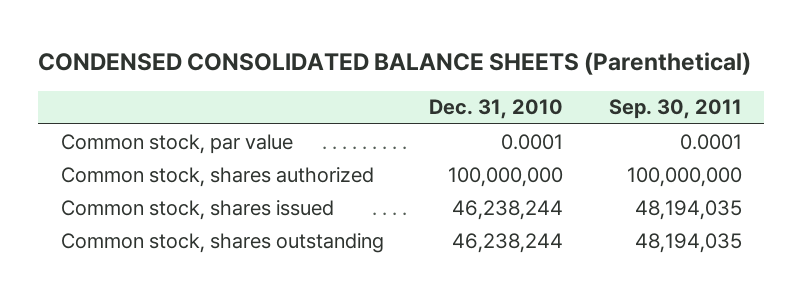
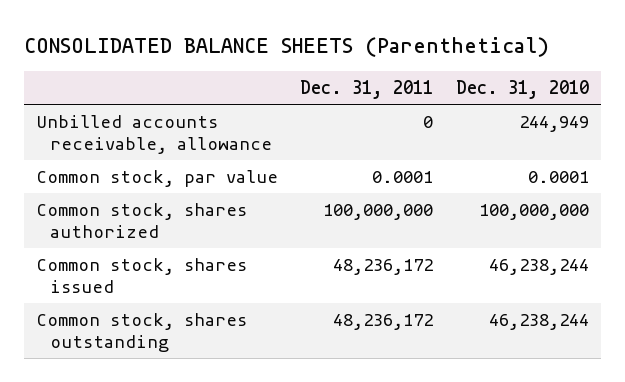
- CONDENSED CONSOLIDATED BALANCE SHEETS (Parenthetical)
+ CONSOLIDATED BALANCE SHEETS (Parenthetical)
- | Dec. 31, 2010 | Sep. 30, 2011
+ | Dec. 31, 2011 | Dec. 31, 2010
+ Unbilled accounts receivable, allowance | 0 | 244,949

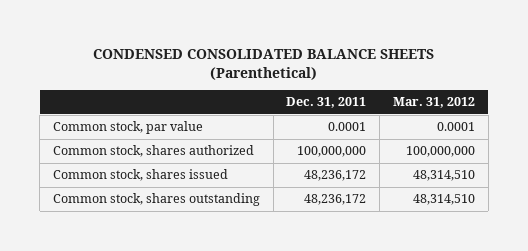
- CONSOLIDATED BALANCE SHEETS (Parenthetical)
+ CONDENSED CONSOLIDATED BALANCE SHEETS (Parenthetical)
- | Dec. 31, 2011 | Dec. 31, 2010
+ | Dec. 31, 2011 | Mar. 31, 2012
- Unbilled accounts receivable, allowance | 0 | 244,949

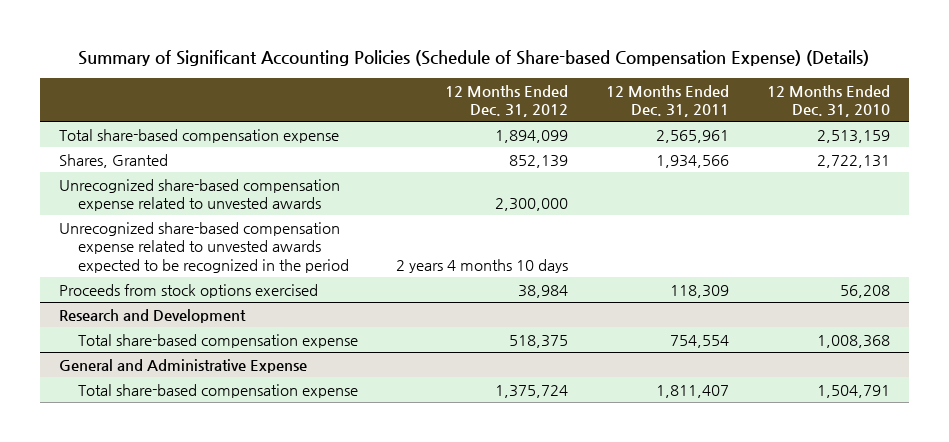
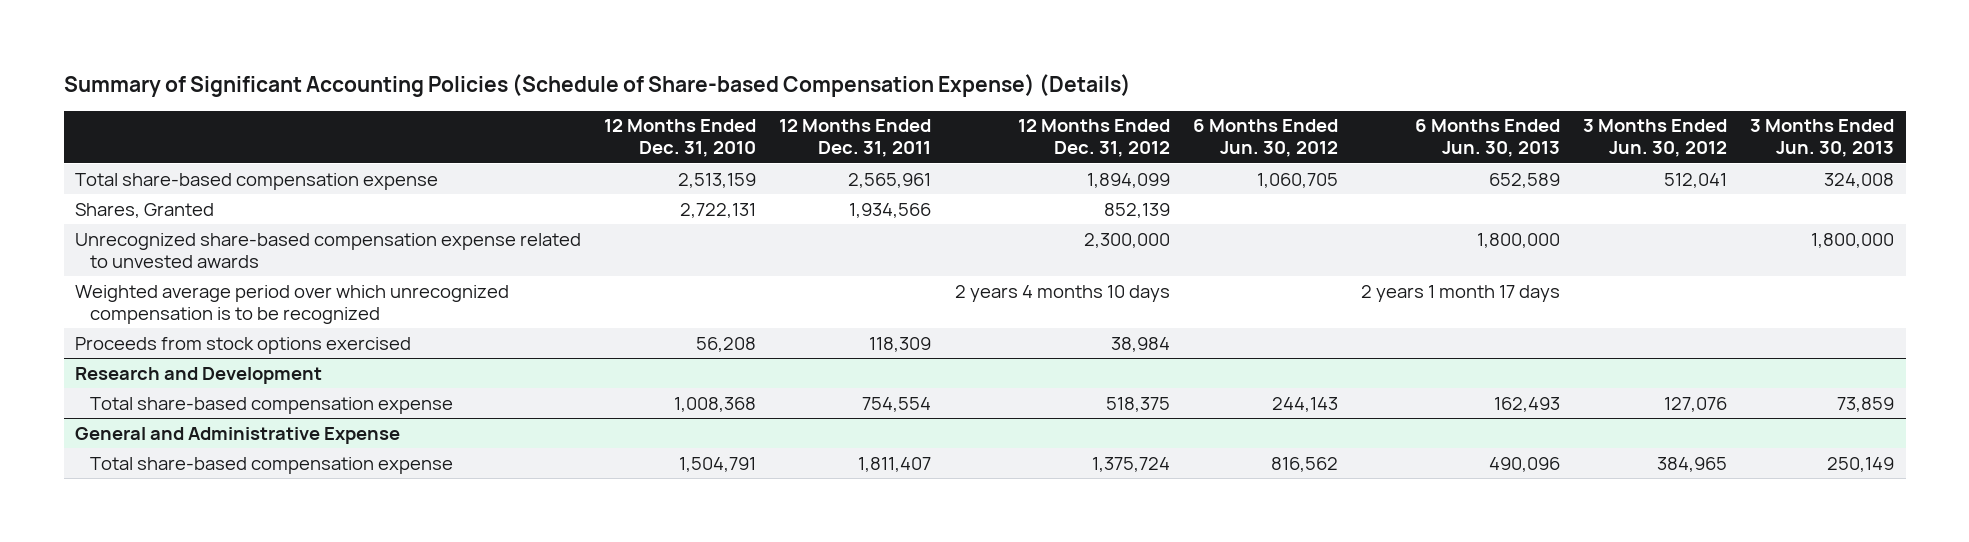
- | 12 Months Ended Dec. 31, 2012 | 12 Months Ended Dec. 31, 2011 | 12 Months Ended Dec. 31, 2010
+ | 12 Months Ended Dec. 31, 2010 | 12 Months Ended Dec. 31, 2011 | 12 Months Ended Dec. 31, 2012 | 6 Months Ended Jun. 30, 2012 | 6 Months Ended Jun. 30, 2013 | 3 Months Ended Jun. 30, 2012 | 3 Months Ended Jun. 30, 2013
- Unrecognized share-based compensation expense related to unvested awards expected to be recognized in the period | 2 years 4 months 10 days | |
+ Weighted average period over which unrecognized compensation is to be recognized | | | 2 years 4 months 10 days | | 2 years 1 month 17 days | |

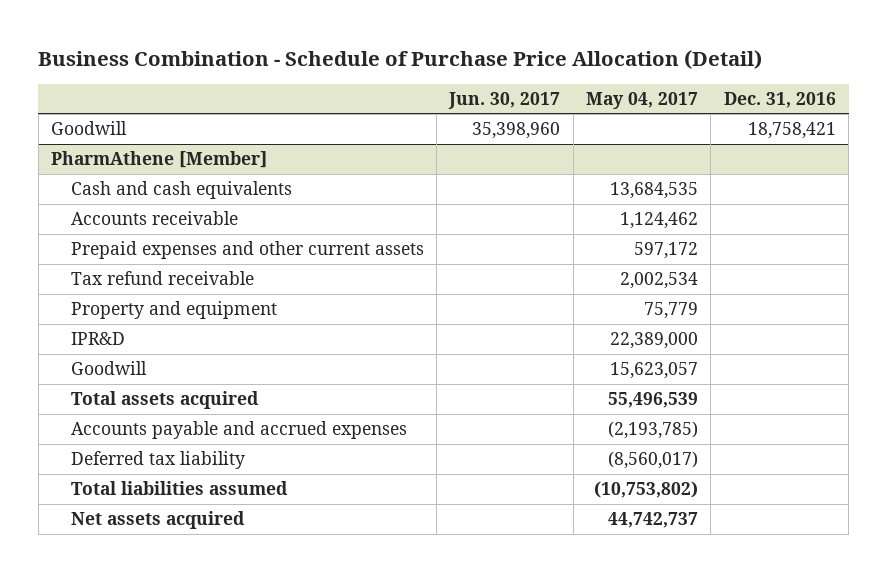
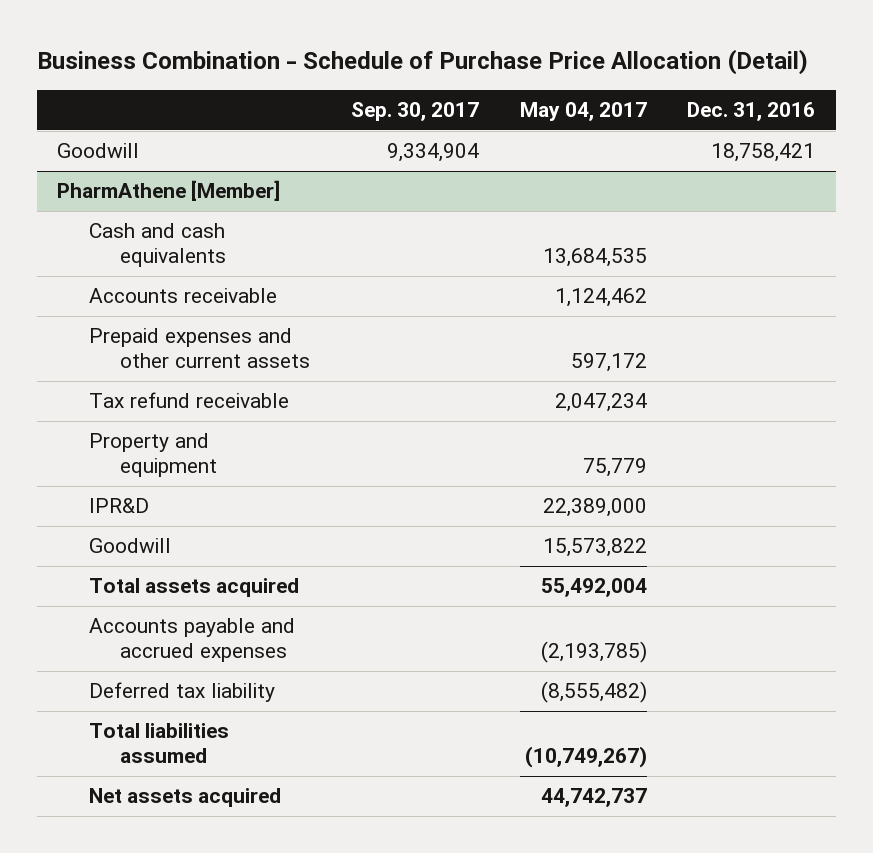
- | Jun. 30, 2017 | May 04, 2017 | Dec. 31, 2016
+ | Sep. 30, 2017 | May 04, 2017 | Dec. 31, 2016
@ PharmAthene [Member]
- Tax refund receivable | | 2,002,534 |
+ Tax refund receivable | | 2,047,234 |
- Goodwill | | 15,623,057 |
- Total assets acquired | | 55,496,539 |
+ Goodwill | | 15,573,822 |
+ Total assets acquired | | 55,492,004 |
- Deferred tax liability | | (8,560,017) |
- Total liabilities assumed | | (10,753,802) |
+ Deferred tax liability | | (8,555,482) |
+ Total liabilities assumed | | (10,749,267) |

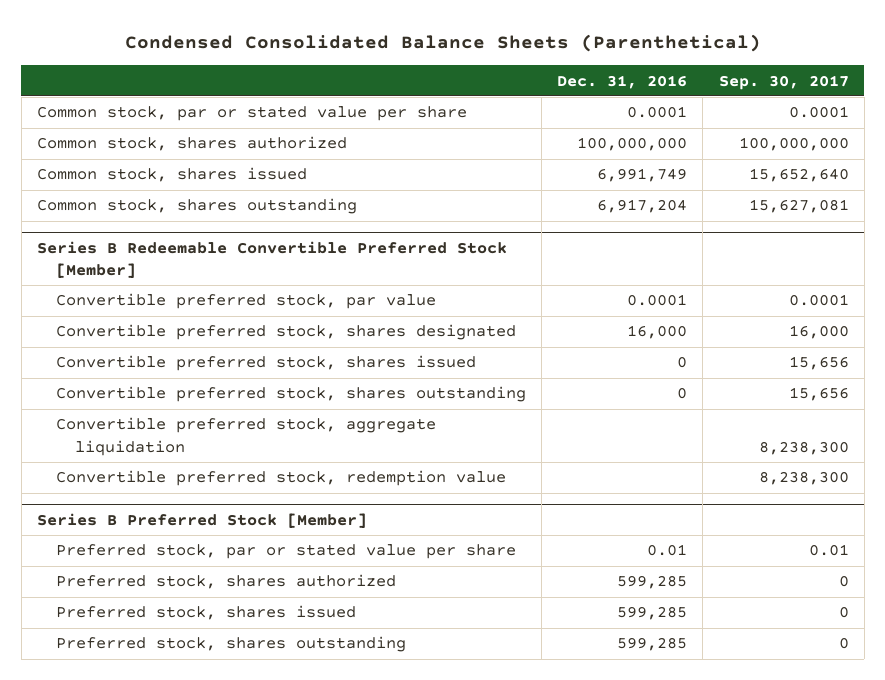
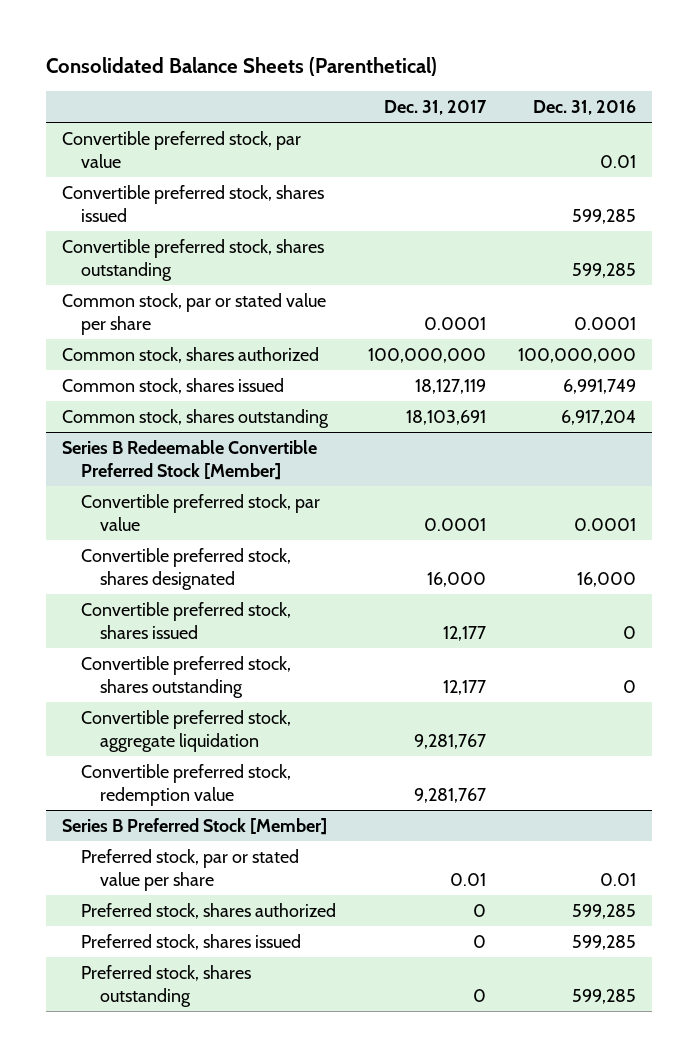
- Condensed Consolidated Balance Sheets (Parenthetical)
+ Consolidated Balance Sheets (Parenthetical)
- | Dec. 31, 2016 | Sep. 30, 2017
+ | Dec. 31, 2017 | Dec. 31, 2016
+ Convertible preferred stock, par value | | 0.01
+ Convertible preferred stock, shares issued | | 599,285
+ Convertible preferred stock, shares outstanding | | 599,285

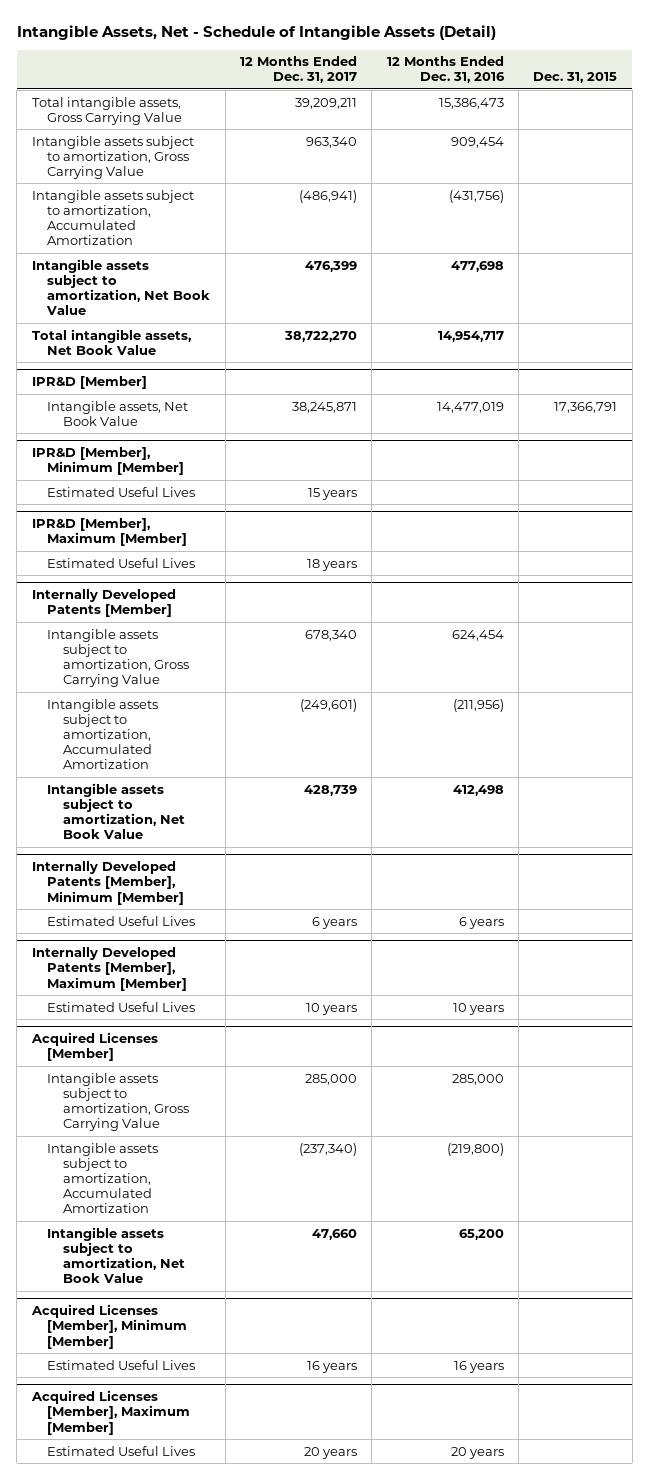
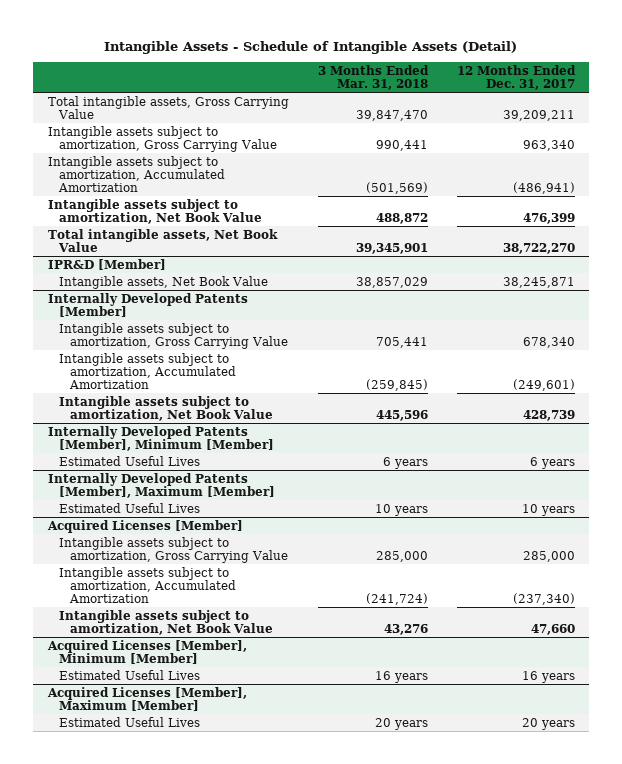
- Intangible Assets, Net - Schedule of Intangible Assets (Detail)
+ Intangible Assets - Schedule of Intangible Assets (Detail)
- | 12 Months Ended Dec. 31, 2017 | 12 Months Ended Dec. 31, 2016 | Dec. 31, 2015
+ | 3 Months Ended Mar. 31, 2018 | 12 Months Ended Dec. 31, 2017
- IPR&D [Member], Minimum [Member]
- Estimated Useful Lives | 15 years | |
- IPR&D [Member], Maximum [Member]
- Estimated Useful Lives | 18 years | |

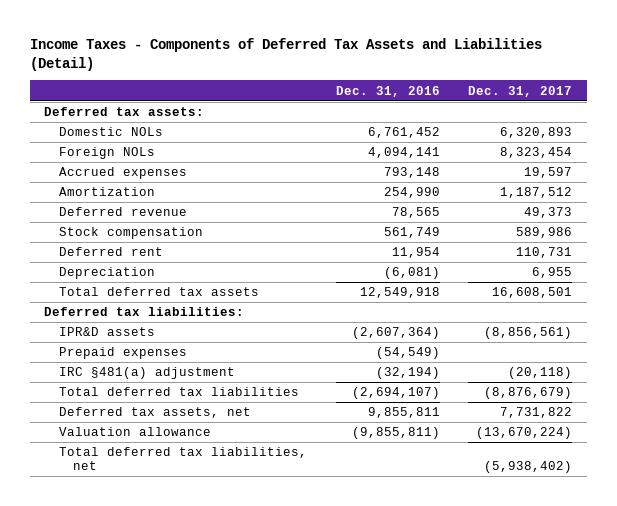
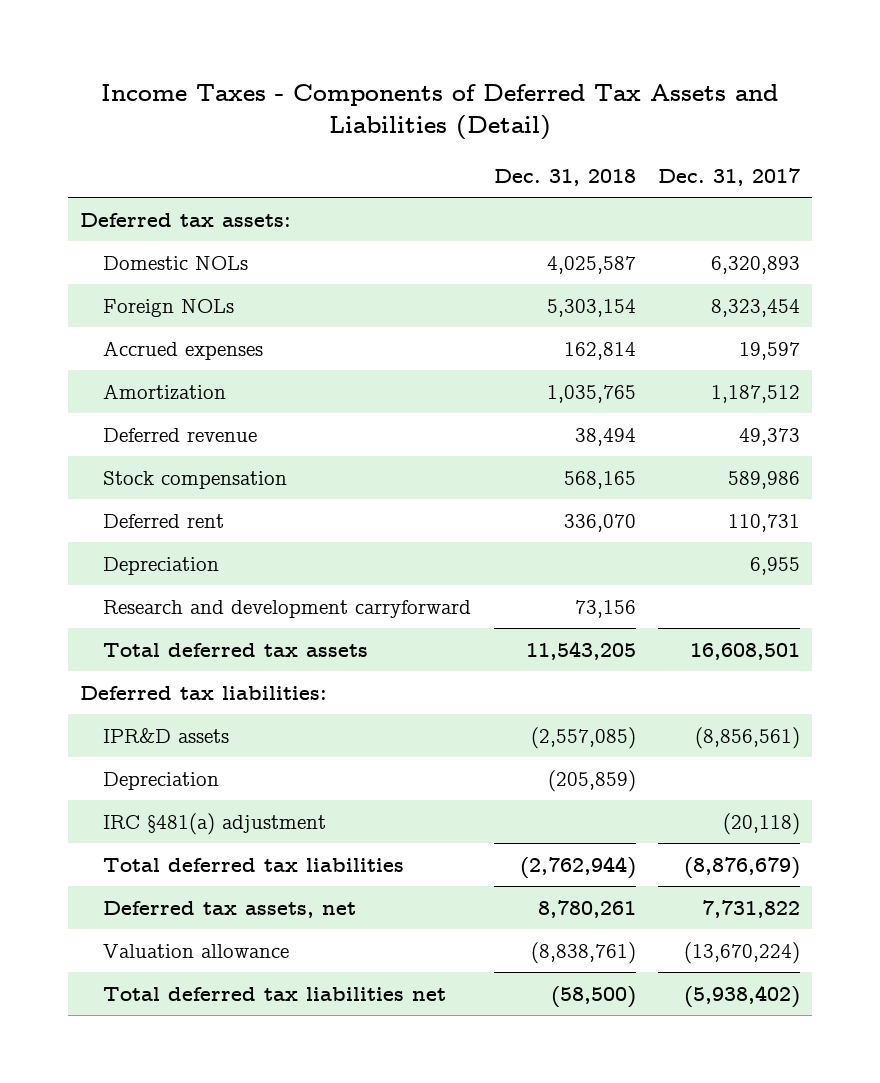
- | Dec. 31, 2016 | Dec. 31, 2017
+ | Dec. 31, 2018 | Dec. 31, 2017
+ Research and development carryforward | 73,156 |
- Prepaid expenses | (54,549) |
+ Depreciation | (205,859) |
- Total deferred tax liabilities, net | | (5,938,402)
+ Total deferred tax liabilities net | (58,500) | (5,938,402)

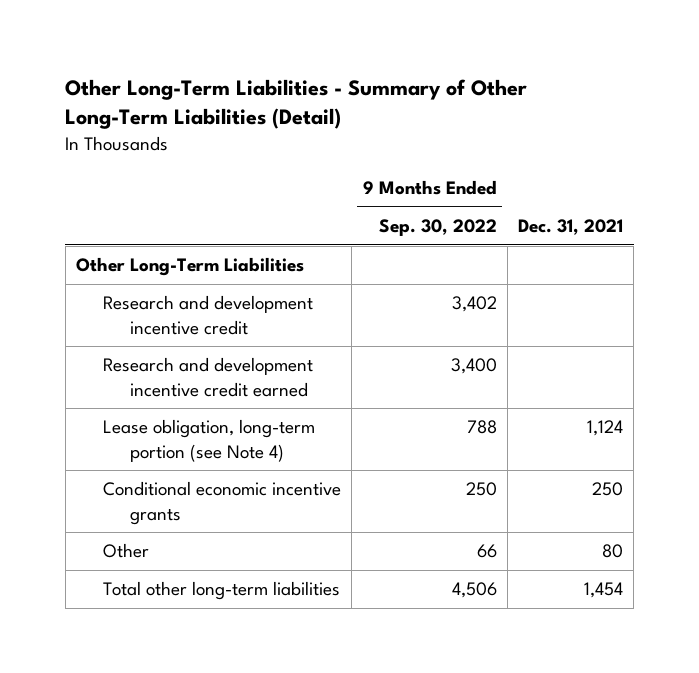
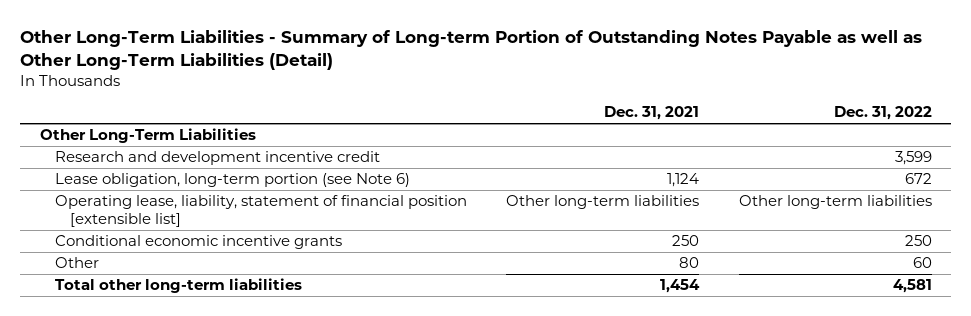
- Other Long-Term Liabilities - Summary of Other Long-Term Liabilities (Detail)
+ Other Long-Term Liabilities - Summary of Long-term Portion of Outstanding Notes Payable as well as Other Long-Term Liabilities (Detail)
- | 9 Months Ended Sep. 30, 2022 | Dec. 31, 2021
+ | Dec. 31, 2021 | Dec. 31, 2022
- Research and development incentive credit earned | 3,400 |
- Lease obligation, long-term portion (see Note 4) | 788 | 1,124
+ Lease obligation, long-term portion (see Note 6) | 1,124 | 672
+ Operating lease, liability, statement of financial position [extensible list] | Other long-term liabilities | Other long-term liabilities

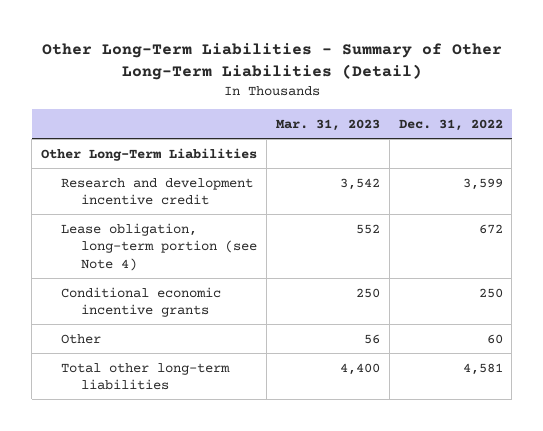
- Other Long-Term Liabilities - Summary of Long-term Portion of Outstanding Notes Payable as well as Other Long-Term Liabilities (Detail)
+ Other Long-Term Liabilities - Summary of Other Long-Term Liabilities (Detail)
- | Dec. 31, 2021 | Dec. 31, 2022
+ | Mar. 31, 2023 | Dec. 31, 2022
- Lease obligation, long-term portion (see Note 6) | 1,124 | 672
- Operating lease, liability, statement of financial position [extensible list] | Other long-term liabilities | Other long-term liabilities
+ Lease obligation, long-term portion (see Note 4) | 552 | 672

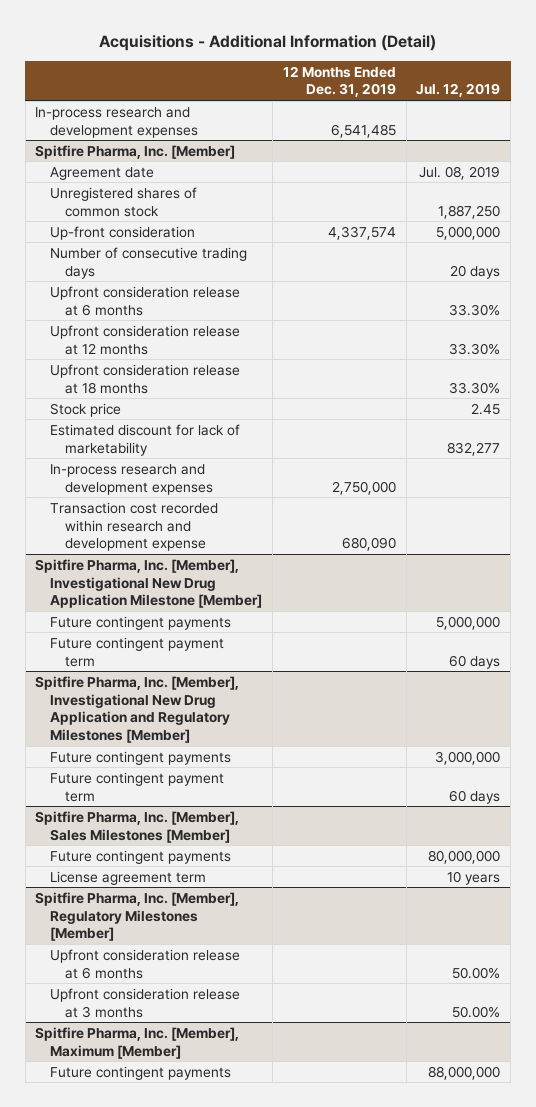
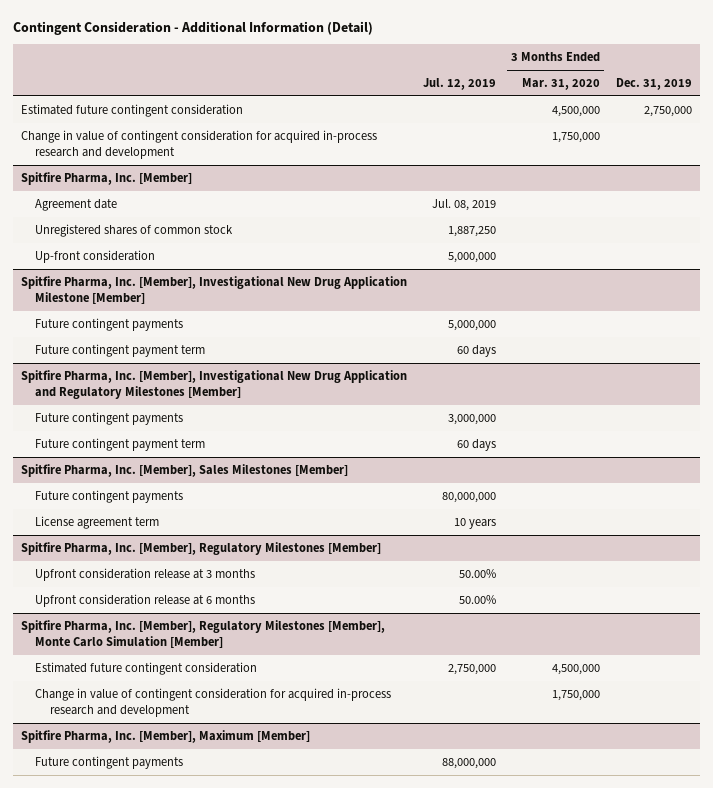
- Acquisitions - Additional Information (Detail)
+ Contingent Consideration - Additional Information (Detail)
- | 12 Months Ended Dec. 31, 2019 | Jul. 12, 2019
+ | Jul. 12, 2019 | 3 Months Ended Mar. 31, 2020 | Dec. 31, 2019
- In-process research and development expenses | 6,541,485 |
+ Estimated future contingent consideration | | 4,500,000 | 2,750,000
+ Change in value of contingent consideration for acquired in-process research and development | | 1,750,000 |
@ Spitfire Pharma, Inc. [Member]
- Number of consecutive trading days | | 20 days
- Upfront consideration release at 6 months | | 33.30%
- Upfront consideration release at 12 months | | 33.30%
- Upfront consideration release at 18 months | | 33.30%
- Stock price | | 2.45
- Estimated discount for lack of marketability | | 832,277
- In-process research and development expenses | 2,750,000 |
- Transaction cost recorded within research and development expense | 680,090 |
@ Spitfire Pharma, Inc. [Member], Regulatory Milestones [Member]
moved down: Upfront consideration release at 6 months | 50.00% | |
+ Spitfire Pharma, Inc. [Member], Regulatory Milestones [Member], Monte Carlo Simulation [Member]
+ Estimated future contingent consideration | 2,750,000 | 4,500,000 |
+ Change in value of contingent consideration for acquired in-process research and development | | 1,750,000 |

